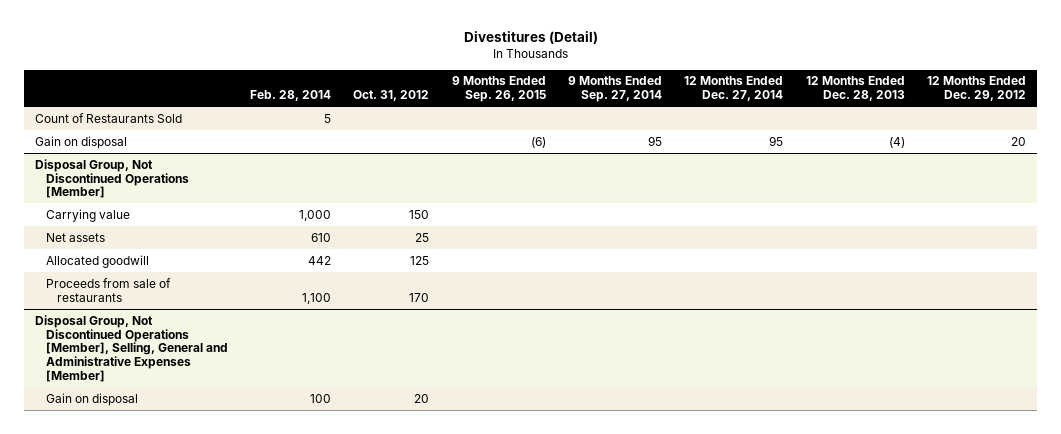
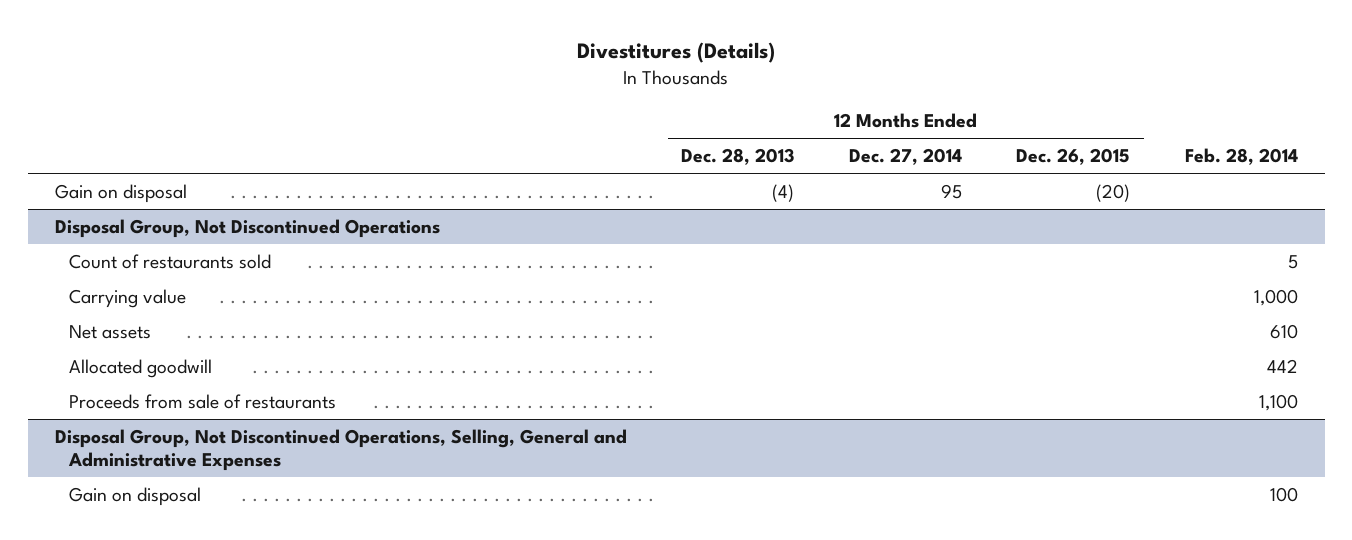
- Divestitures (Detail)
+ Divestitures (Details)
- | Feb. 28, 2014 | Oct. 31, 2012 | 9 Months Ended Sep. 26, 2015 | 9 Months Ended Sep. 27, 2014 | 12 Months Ended Dec. 27, 2014 | 12 Months Ended Dec. 28, 2013 | 12 Months Ended Dec. 29, 2012
+ | 12 Months Ended Dec. 28, 2013 | 12 Months Ended Dec. 27, 2014 | 12 Months Ended Dec. 26, 2015 | Feb. 28, 2014
- Count of Restaurants Sold | 5 | | | | | |
- Disposal Group, Not Discontinued Operations [Member]
+ Disposal Group, Not Discontinued Operations
+ Count of restaurants sold | | | | 5
- Disposal Group, Not Discontinued Operations [Member], Selling, General and Administrative Expenses [Member]
+ Disposal Group, Not Discontinued Operations, Selling, General and Administrative Expenses

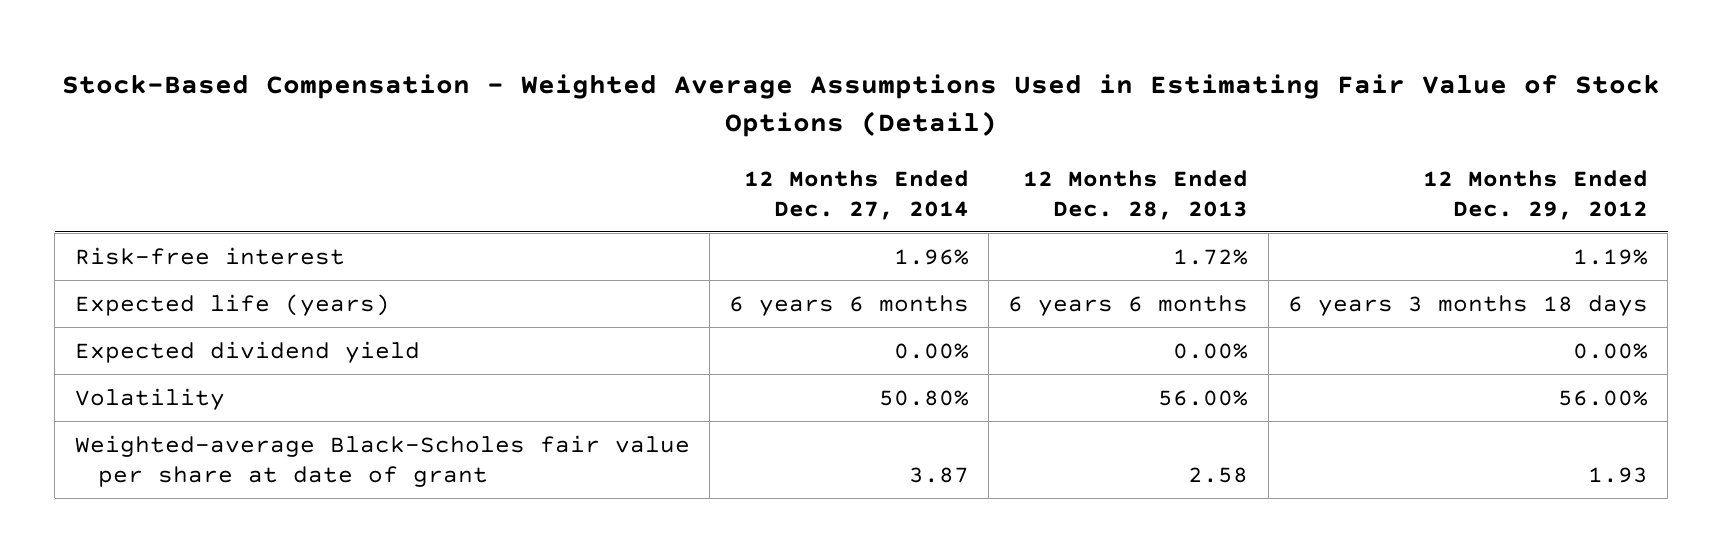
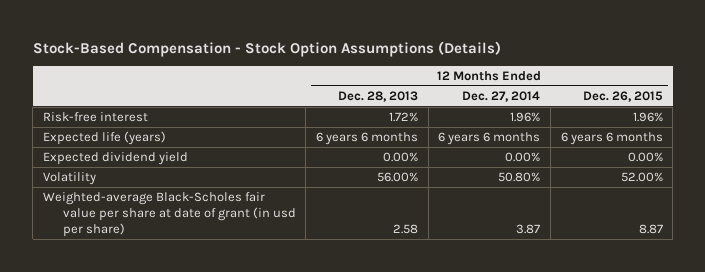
- Stock-Based Compensation - Weighted Average Assumptions Used in Estimating Fair Value of Stock Options (Detail)
+ Stock-Based Compensation - Stock Option Assumptions (Details)
- | 12 Months Ended Dec. 27, 2014 | 12 Months Ended Dec. 28, 2013 | 12 Months Ended Dec. 29, 2012
+ | 12 Months Ended Dec. 28, 2013 | 12 Months Ended Dec. 27, 2014 | 12 Months Ended Dec. 26, 2015
- Weighted-average Black-Scholes fair value per share at date of grant | 3.87 | 2.58 | 1.93
+ Weighted-average Black-Scholes fair value per share at date of grant (in usd per share) | 2.58 | 3.87 | 8.87

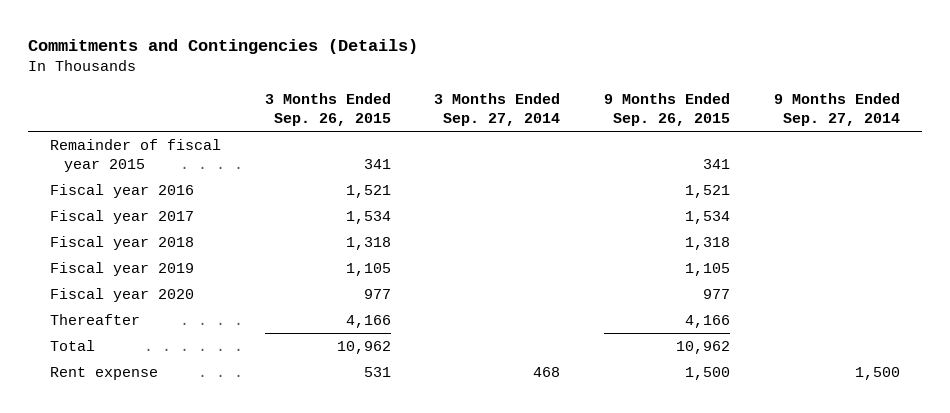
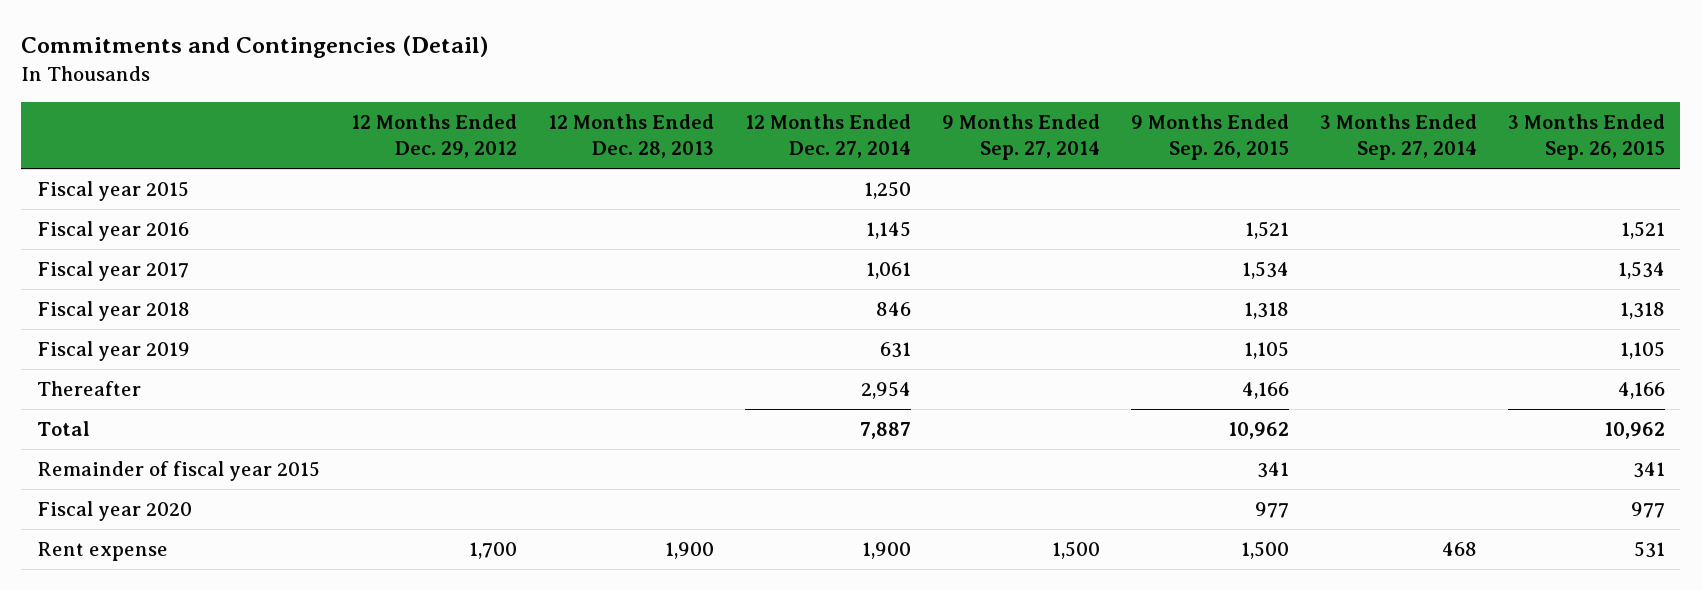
- Commitments and Contingencies (Details)
+ Commitments and Contingencies (Detail)
- | 3 Months Ended Sep. 26, 2015 | 3 Months Ended Sep. 27, 2014 | 9 Months Ended Sep. 26, 2015 | 9 Months Ended Sep. 27, 2014
+ | 12 Months Ended Dec. 29, 2012 | 12 Months Ended Dec. 28, 2013 | 12 Months Ended Dec. 27, 2014 | 9 Months Ended Sep. 27, 2014 | 9 Months Ended Sep. 26, 2015 | 3 Months Ended Sep. 27, 2014 | 3 Months Ended Sep. 26, 2015
+ Fiscal year 2015 | | | 1,250 | | | |
moved down: Remainder of fiscal year 2015 | | | | | 341 | | 341
moved down: Fiscal year 2020 | | | | | 977 | | 977

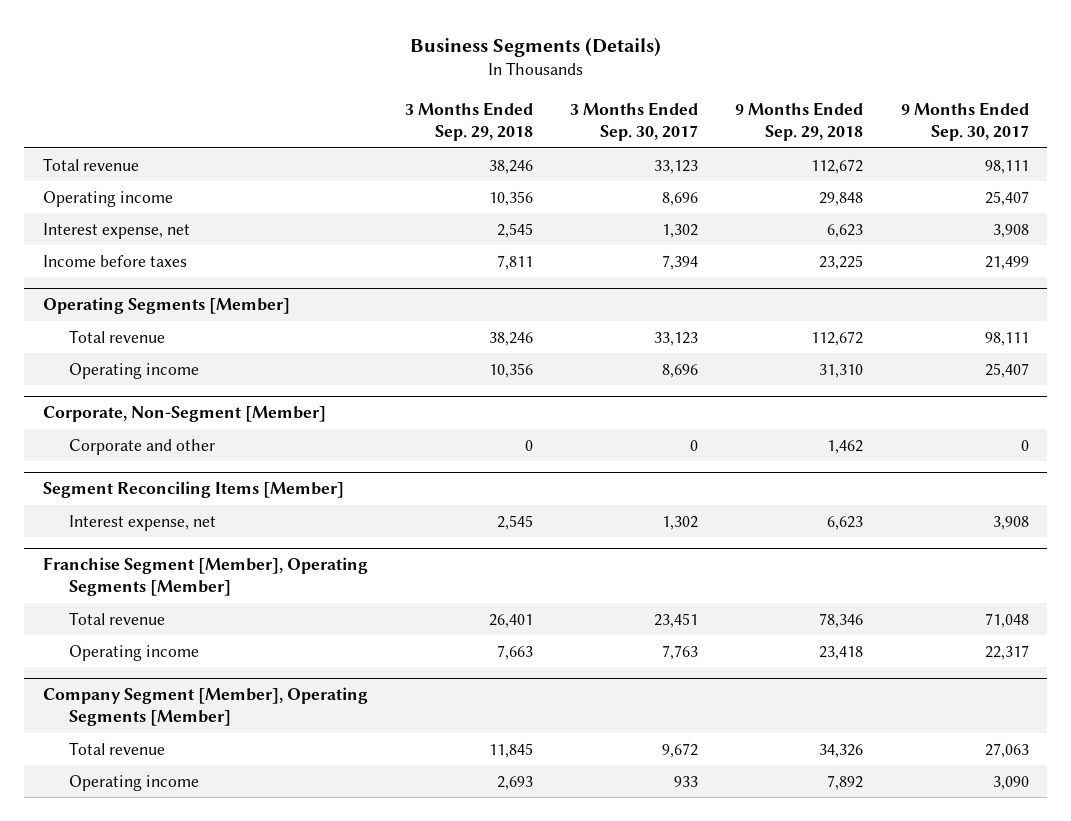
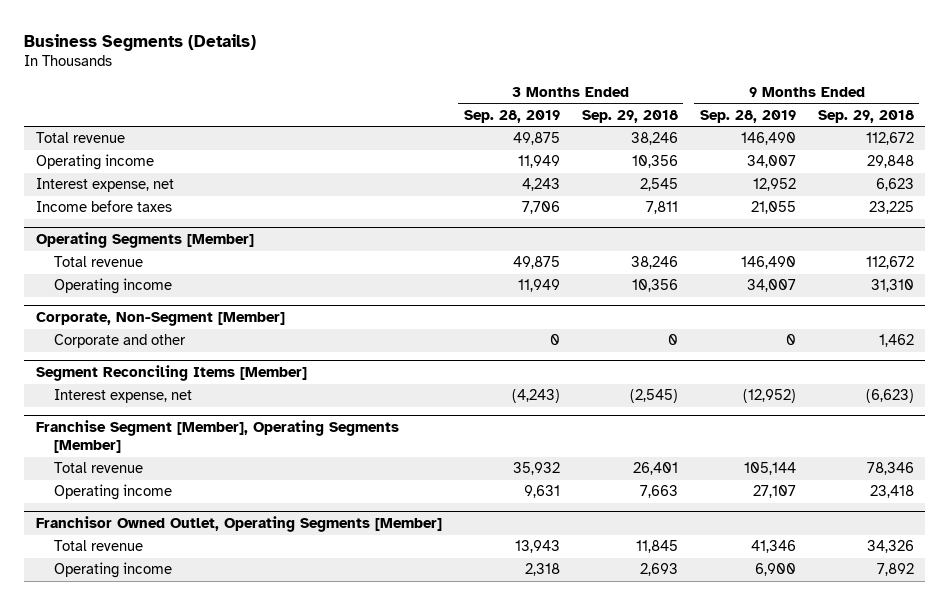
- | 3 Months Ended Sep. 29, 2018 | 3 Months Ended Sep. 30, 2017 | 9 Months Ended Sep. 29, 2018 | 9 Months Ended Sep. 30, 2017
+ | 3 Months Ended Sep. 28, 2019 | 3 Months Ended Sep. 29, 2018 | 9 Months Ended Sep. 28, 2019 | 9 Months Ended Sep. 29, 2018
@ Segment Reconciling Items [Member]
- Interest expense, net | 2,545 | 1,302 | 6,623 | 3,908
+ Interest expense, net | (4,243) | (2,545) | (12,952) | (6,623)
- Company Segment [Member], Operating Segments [Member]
+ Franchisor Owned Outlet, Operating Segments [Member]

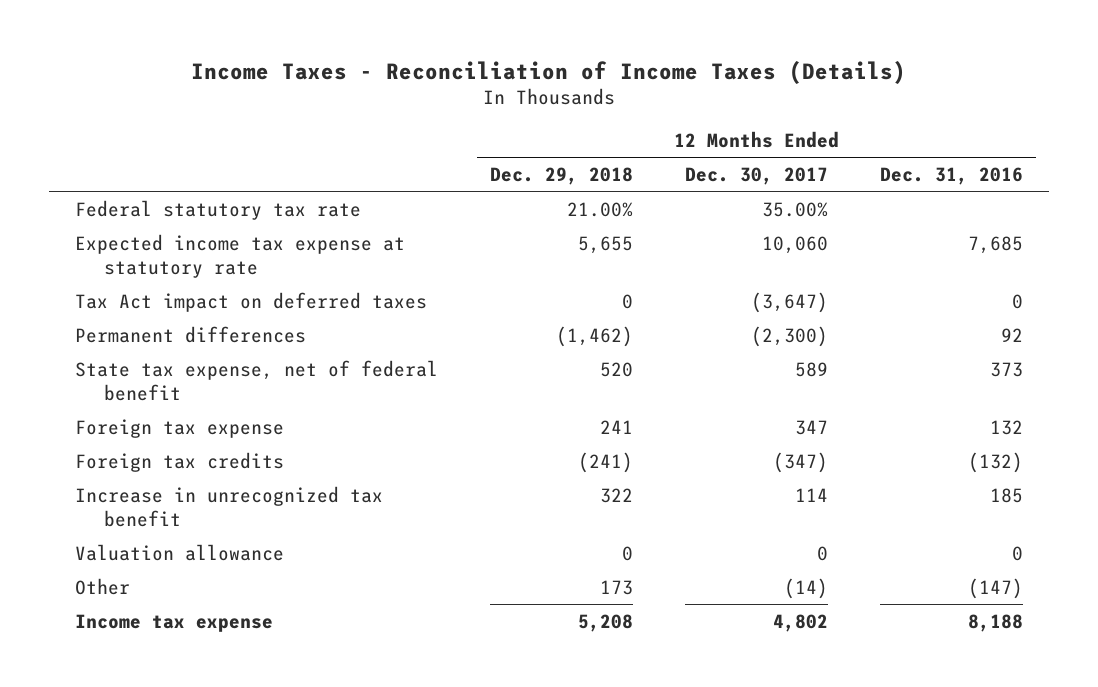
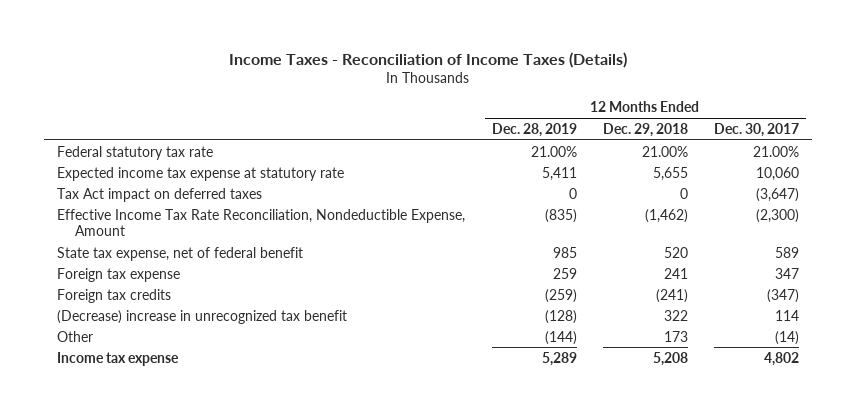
- | 12 Months Ended Dec. 29, 2018 | 12 Months Ended Dec. 30, 2017 | 12 Months Ended Dec. 31, 2016
+ | 12 Months Ended Dec. 28, 2019 | 12 Months Ended Dec. 29, 2018 | 12 Months Ended Dec. 30, 2017
- Federal statutory tax rate | 21.00% | 35.00% |
+ Federal statutory tax rate | 21.00% | 21.00% | 21.00%
- Permanent differences | (1,462) | (2,300) | 92
+ Effective Income Tax Rate Reconciliation, Nondeductible Expense, Amount | (835) | (1,462) | (2,300)
- Increase in unrecognized tax benefit | 322 | 114 | 185
- Valuation allowance | 0 | 0 | 0
+ (Decrease) increase in unrecognized tax benefit | (128) | 322 | 114

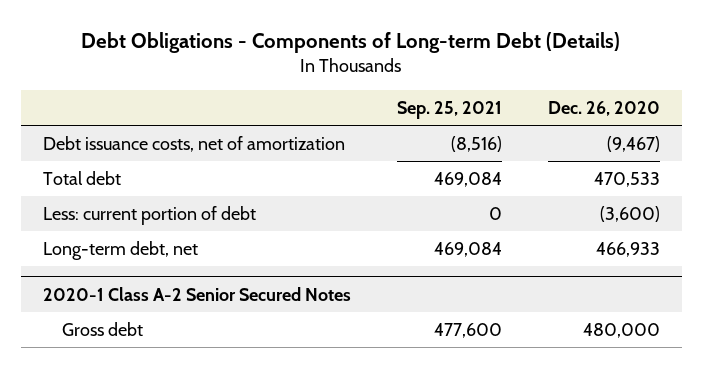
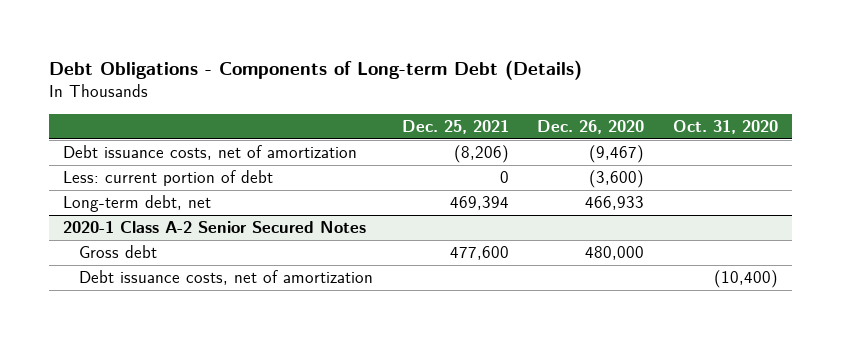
- | Sep. 25, 2021 | Dec. 26, 2020
+ | Dec. 25, 2021 | Dec. 26, 2020 | Oct. 31, 2020
- Total debt | 469,084 | 470,533
@ 2020-1 Class A-2 Senior Secured Notes
+ Debt issuance costs, net of amortization | | | (10,400)

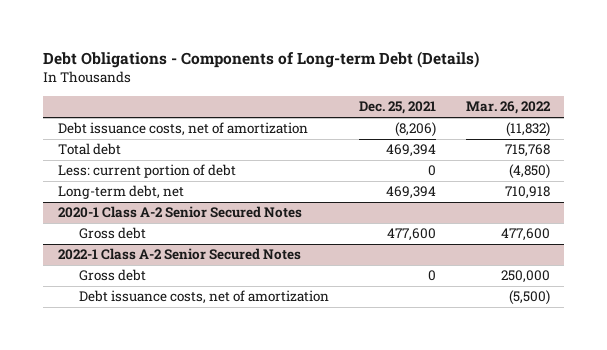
- | Dec. 25, 2021 | Dec. 26, 2020 | Oct. 31, 2020
+ | Dec. 25, 2021 | Mar. 26, 2022
+ Total debt | 469,394 | 715,768
+ 2022-1 Class A-2 Senior Secured Notes
+ Gross debt | 0 | 250,000

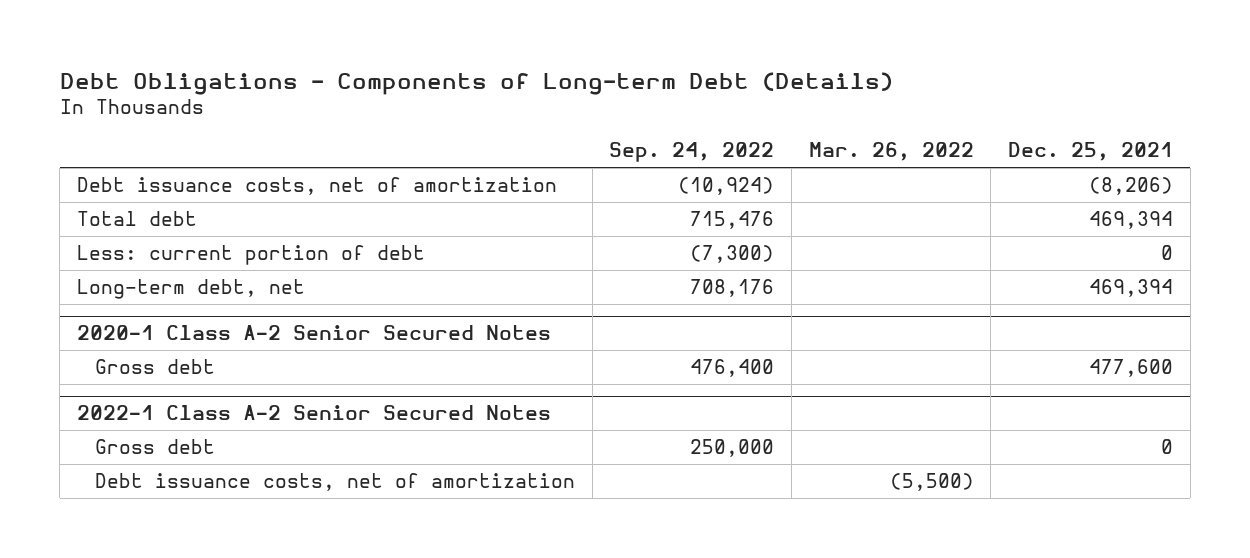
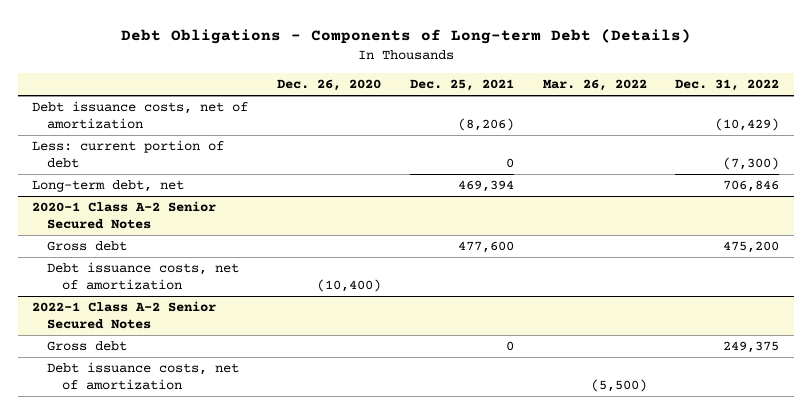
- | Sep. 24, 2022 | Mar. 26, 2022 | Dec. 25, 2021
+ | Dec. 26, 2020 | Dec. 25, 2021 | Mar. 26, 2022 | Dec. 31, 2022
- Total debt | 715,476 | | 469,394
@ 2020-1 Class A-2 Senior Secured Notes
+ Debt issuance costs, net of amortization | (10,400) | | |

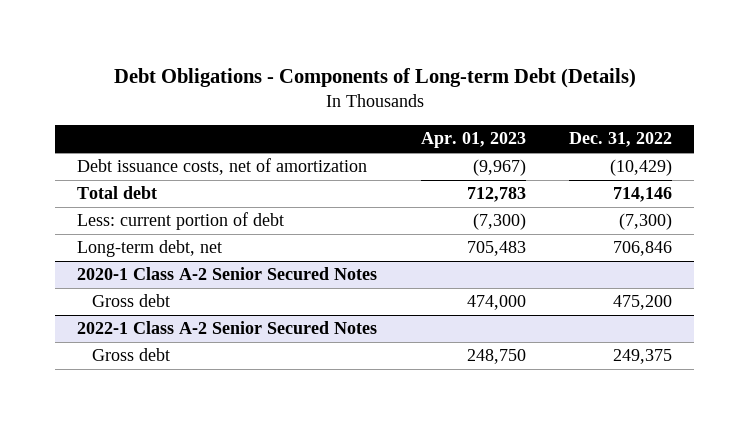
- | Dec. 26, 2020 | Dec. 25, 2021 | Mar. 26, 2022 | Dec. 31, 2022
+ | Apr. 01, 2023 | Dec. 31, 2022
+ Total debt | 712,783 | 714,146
@ 2020-1 Class A-2 Senior Secured Notes
- Debt issuance costs, net of amortization | (10,400) | | |
@ 2022-1 Class A-2 Senior Secured Notes
- Debt issuance costs, net of amortization | | | (5,500) |

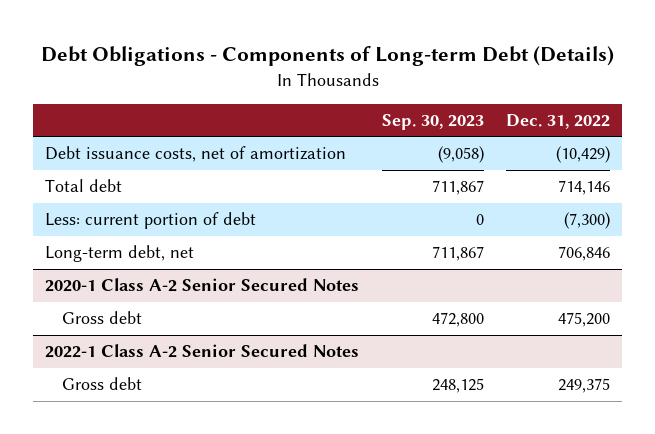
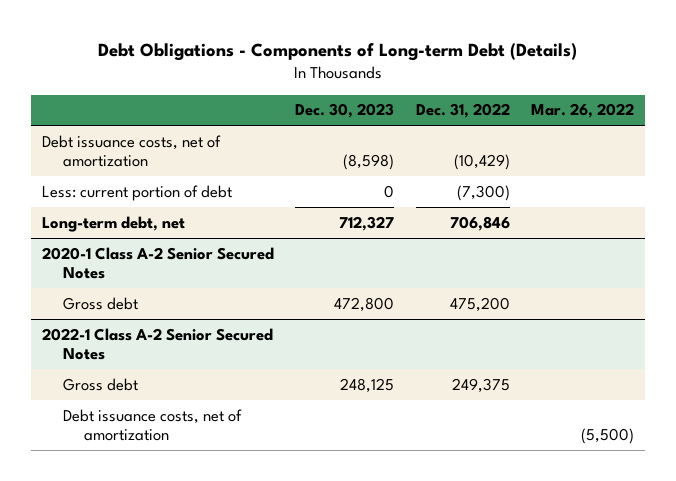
- | Sep. 30, 2023 | Dec. 31, 2022
+ | Dec. 30, 2023 | Dec. 31, 2022 | Mar. 26, 2022
- Total debt | 711,867 | 714,146
@ 2022-1 Class A-2 Senior Secured Notes
+ Debt issuance costs, net of amortization | | | (5,500)

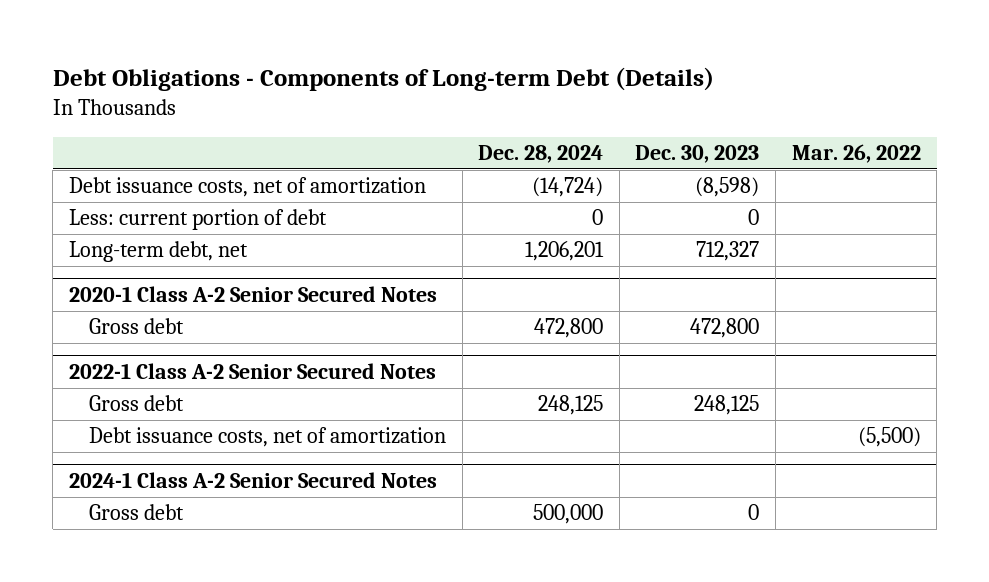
- | Dec. 30, 2023 | Dec. 31, 2022 | Mar. 26, 2022
+ | Dec. 28, 2024 | Dec. 30, 2023 | Mar. 26, 2022
+ 2024-1 Class A-2 Senior Secured Notes
+ Gross debt | 500,000 | 0 |

